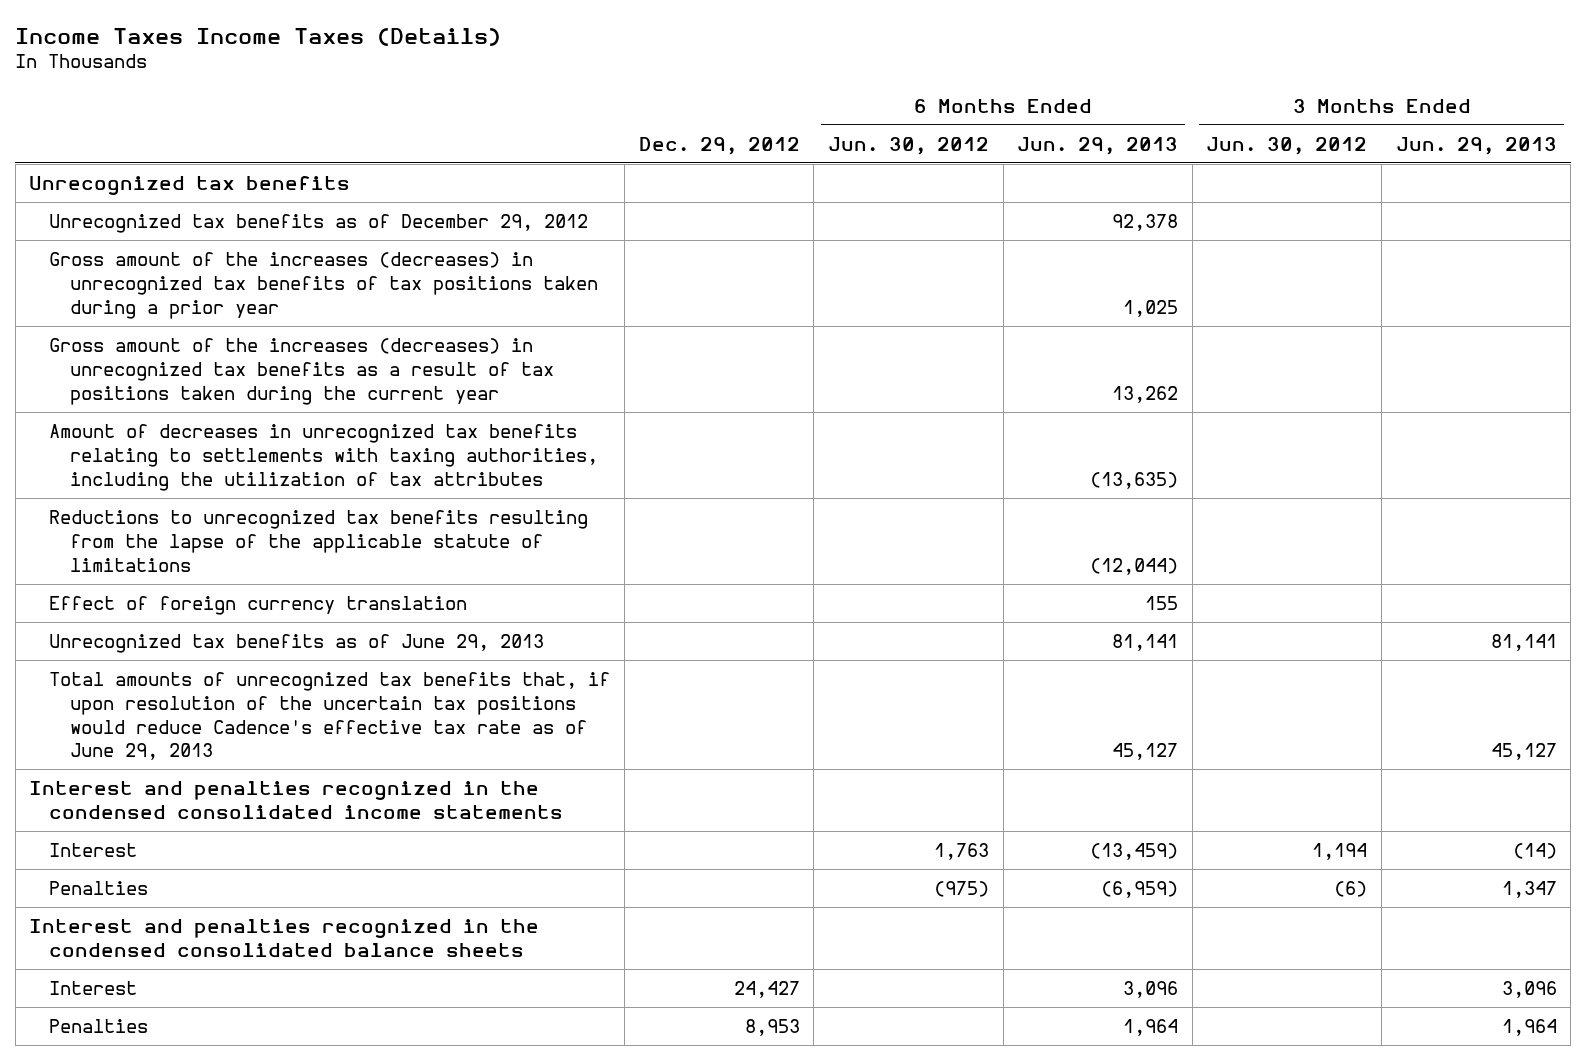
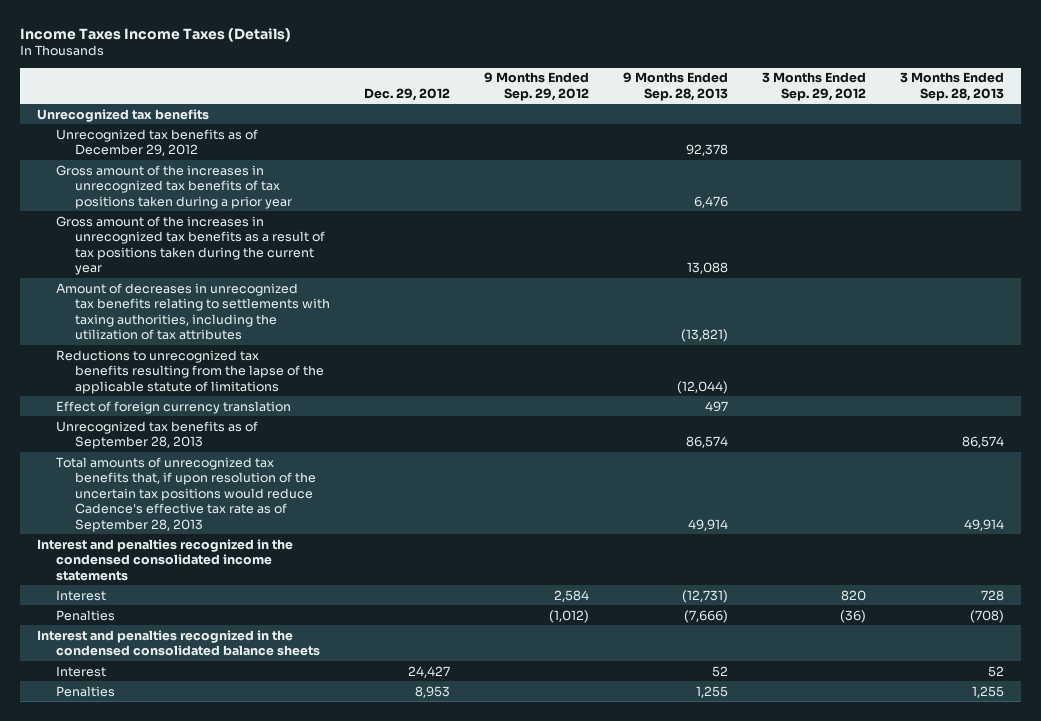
- | Dec. 29, 2012 | 6 Months Ended Jun. 30, 2012 | 6 Months Ended Jun. 29, 2013 | 3 Months Ended Jun. 30, 2012 | 3 Months Ended Jun. 29, 2013
+ | Dec. 29, 2012 | 9 Months Ended Sep. 29, 2012 | 9 Months Ended Sep. 28, 2013 | 3 Months Ended Sep. 29, 2012 | 3 Months Ended Sep. 28, 2013
- Gross amount of the increases (decreases) in unrecognized tax benefits of tax positions taken during a prior year | | | 1,025 | |
- Gross amount of the increases (decreases) in unrecognized tax benefits as a result of tax positions taken during the current year | | | 13,262 | |
+ Gross amount of the increases in unrecognized tax benefits of tax positions taken during a prior year | | | 6,476 | |
+ Gross amount of the increases in unrecognized tax benefits as a result of tax positions taken during the current year | | | 13,088 | |
- Unrecognized tax benefits as of June 29, 2013 | | | 81,141 | | 81,141
- Total amounts of unrecognized tax benefits that, if upon resolution of the uncertain tax positions would reduce Cadence's effective tax rate as of June 29, 2013 | | | 45,127 | | 45,127
+ Unrecognized tax benefits as of September 28, 2013 | | | 86,574 | | 86,574
+ Total amounts of unrecognized tax benefits that, if upon resolution of the uncertain tax positions would reduce Cadence's effective tax rate as of September 28, 2013 | | | 49,914 | | 49,914

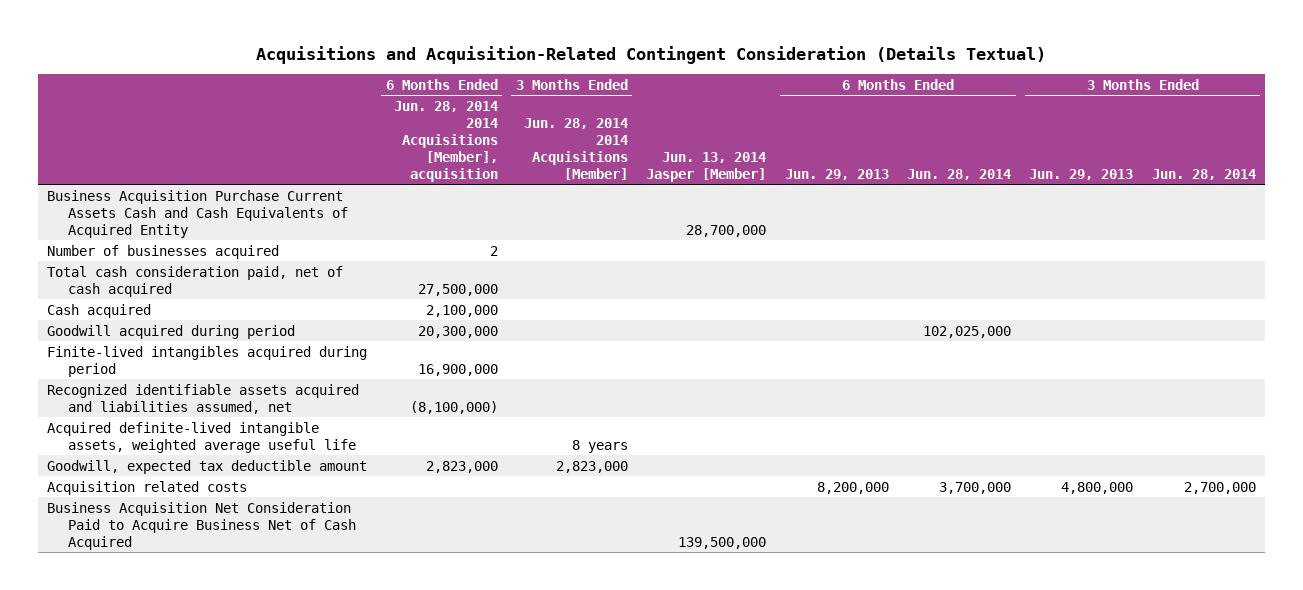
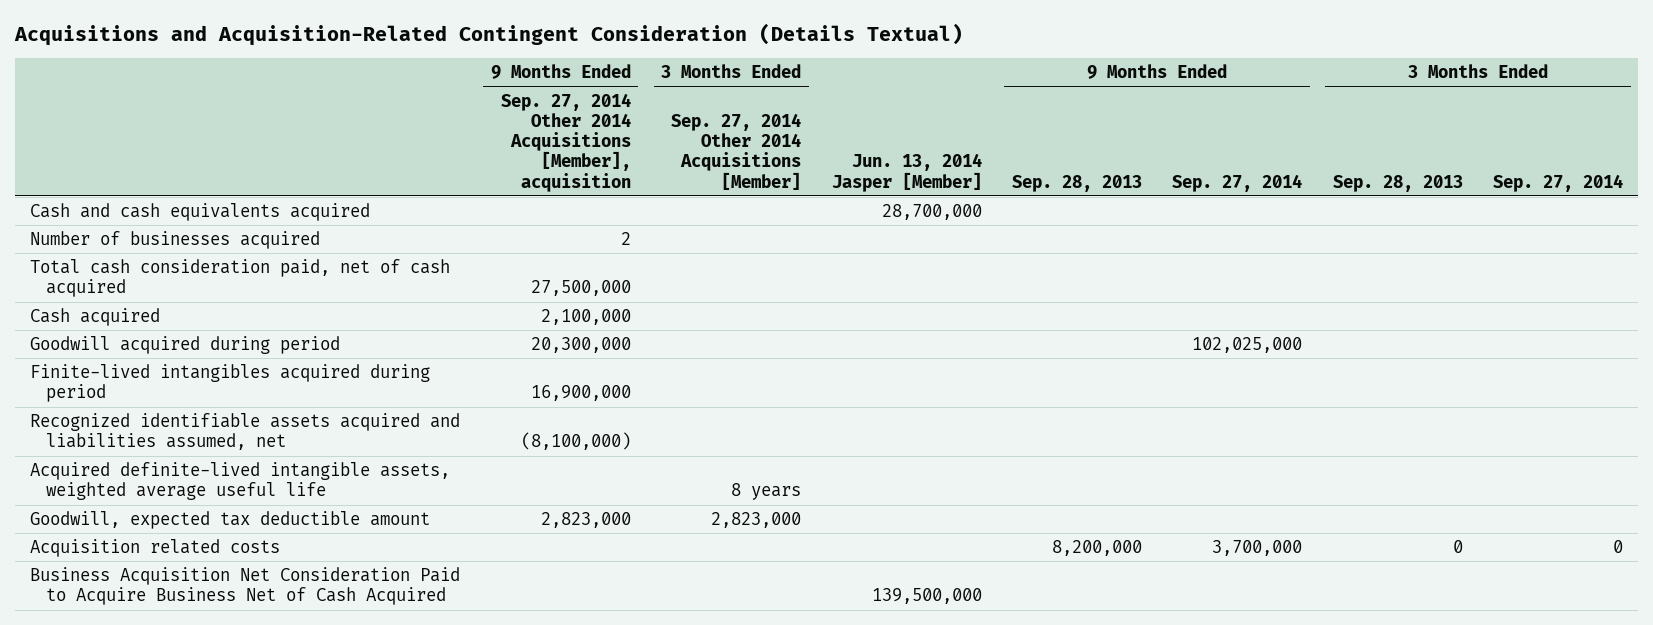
- | 6 Months Ended Jun. 28, 2014 2014 Acquisitions [Member], acquisition | 3 Months Ended Jun. 28, 2014 2014 Acquisitions [Member] | Jun. 13, 2014 Jasper [Member] | 6 Months Ended Jun. 29, 2013 | 6 Months Ended Jun. 28, 2014 | 3 Months Ended Jun. 29, 2013 | 3 Months Ended Jun. 28, 2014
+ | 9 Months Ended Sep. 27, 2014 Other 2014 Acquisitions [Member], acquisition | 3 Months Ended Sep. 27, 2014 Other 2014 Acquisitions [Member] | Jun. 13, 2014 Jasper [Member] | 9 Months Ended Sep. 28, 2013 | 9 Months Ended Sep. 27, 2014 | 3 Months Ended Sep. 28, 2013 | 3 Months Ended Sep. 27, 2014
- Business Acquisition Purchase Current Assets Cash and Cash Equivalents of Acquired Entity | | | 28,700,000 | | | |
+ Cash and cash equivalents acquired | | | 28,700,000 | | | |

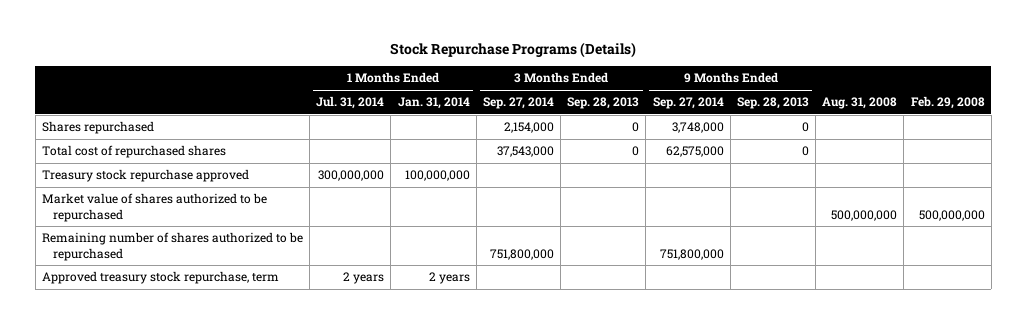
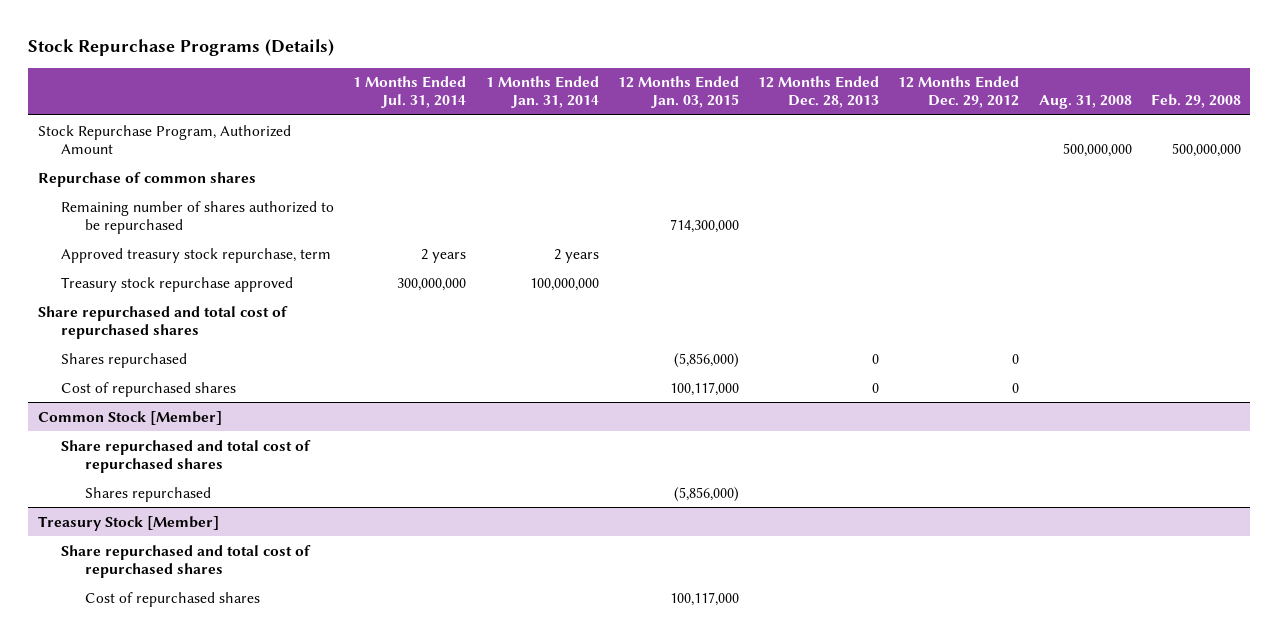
- | 1 Months Ended Jul. 31, 2014 | 1 Months Ended Jan. 31, 2014 | 3 Months Ended Sep. 27, 2014 | 3 Months Ended Sep. 28, 2013 | 9 Months Ended Sep. 27, 2014 | 9 Months Ended Sep. 28, 2013 | Aug. 31, 2008 | Feb. 29, 2008
+ | 1 Months Ended Jul. 31, 2014 | 1 Months Ended Jan. 31, 2014 | 12 Months Ended Jan. 03, 2015 | 12 Months Ended Dec. 28, 2013 | 12 Months Ended Dec. 29, 2012 | Aug. 31, 2008 | Feb. 29, 2008
- Total cost of repurchased shares | | | 37,543,000 | 0 | 62,575,000 | 0 | |
- Market value of shares authorized to be repurchased | | | | | | | 500,000,000 | 500,000,000
+ Stock Repurchase Program, Authorized Amount | | | | | | 500,000,000 | 500,000,000
+ Repurchase of common shares
moved down: Treasury stock repurchase approved | 300,000,000 | 100,000,000 | | | | |
+ Share repurchased and total cost of repurchased shares
moved down: Shares repurchased | | | (5,856,000) | 0 | 0 | |
+ Cost of repurchased shares | | | 100,117,000 | 0 | 0 | |
+ Common Stock [Member]
+ Share repurchased and total cost of repurchased shares
+ Shares repurchased | | | (5,856,000) | | | |
+ Treasury Stock [Member]
+ Share repurchased and total cost of repurchased shares
+ Cost of repurchased shares | | | 100,117,000 | | | |

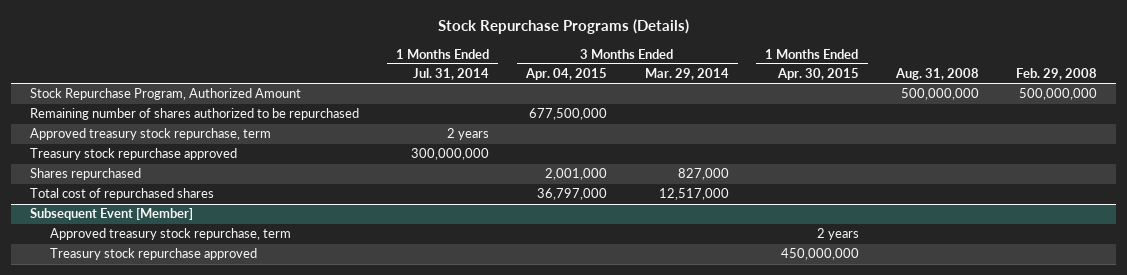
- | 1 Months Ended Jul. 31, 2014 | 1 Months Ended Jan. 31, 2014 | 12 Months Ended Jan. 03, 2015 | 12 Months Ended Dec. 28, 2013 | 12 Months Ended Dec. 29, 2012 | Aug. 31, 2008 | Feb. 29, 2008
+ | 1 Months Ended Jul. 31, 2014 | 3 Months Ended Apr. 04, 2015 | 3 Months Ended Mar. 29, 2014 | 1 Months Ended Apr. 30, 2015 | Aug. 31, 2008 | Feb. 29, 2008
- Repurchase of common shares
- Share repurchased and total cost of repurchased shares
- Cost of repurchased shares | | | 100,117,000 | 0 | 0 | |
- Common Stock [Member]
- Share repurchased and total cost of repurchased shares
- Shares repurchased | | | (5,856,000) | | | |
- Treasury Stock [Member]
- Share repurchased and total cost of repurchased shares
- Cost of repurchased shares | | | 100,117,000 | | | |
+ Total cost of repurchased shares | | 36,797,000 | 12,517,000 | | |
+ Subsequent Event [Member]
+ Approved treasury stock repurchase, term | | | | 2 years | |
+ Treasury stock repurchase approved | | | | 450,000,000 | |

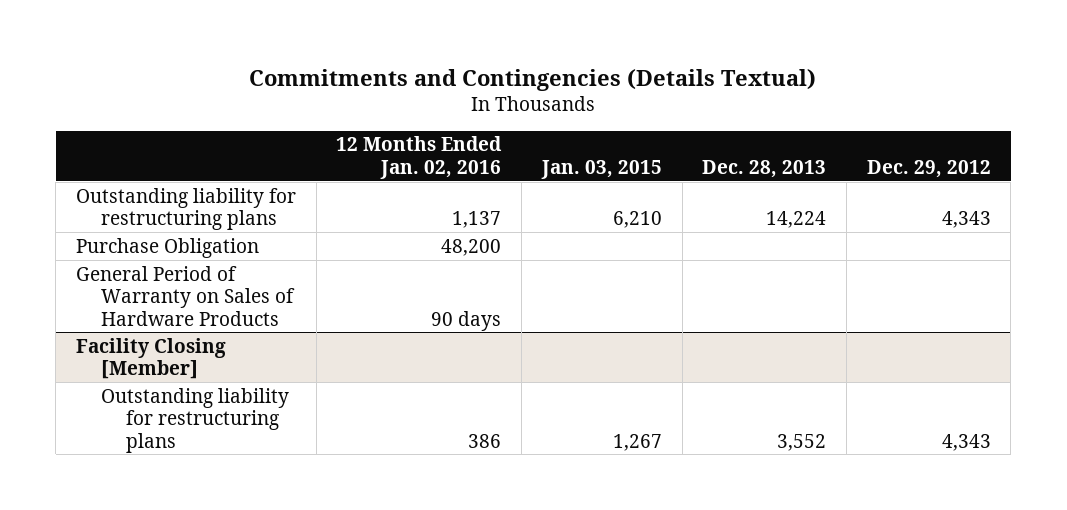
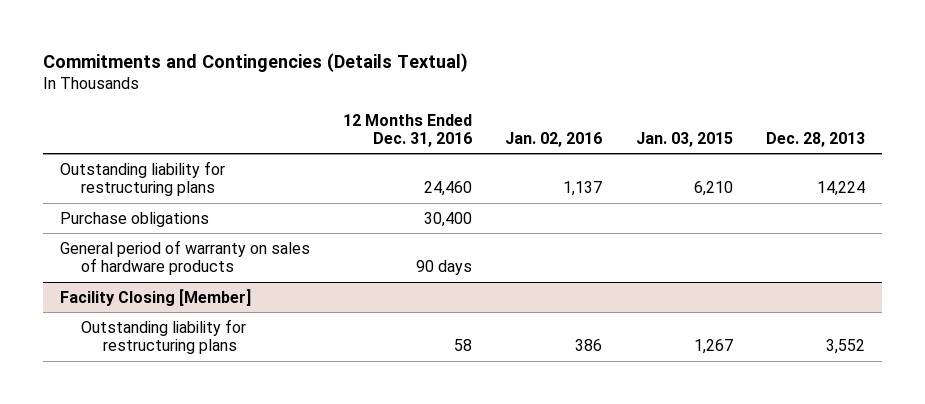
- | 12 Months Ended Jan. 02, 2016 | Jan. 03, 2015 | Dec. 28, 2013 | Dec. 29, 2012
+ | 12 Months Ended Dec. 31, 2016 | Jan. 02, 2016 | Jan. 03, 2015 | Dec. 28, 2013
- Purchase Obligation | 48,200 | | |
- General Period of Warranty on Sales of Hardware Products | 90 days | | |
+ Purchase obligations | 30,400 | | |
+ General period of warranty on sales of hardware products | 90 days | | |

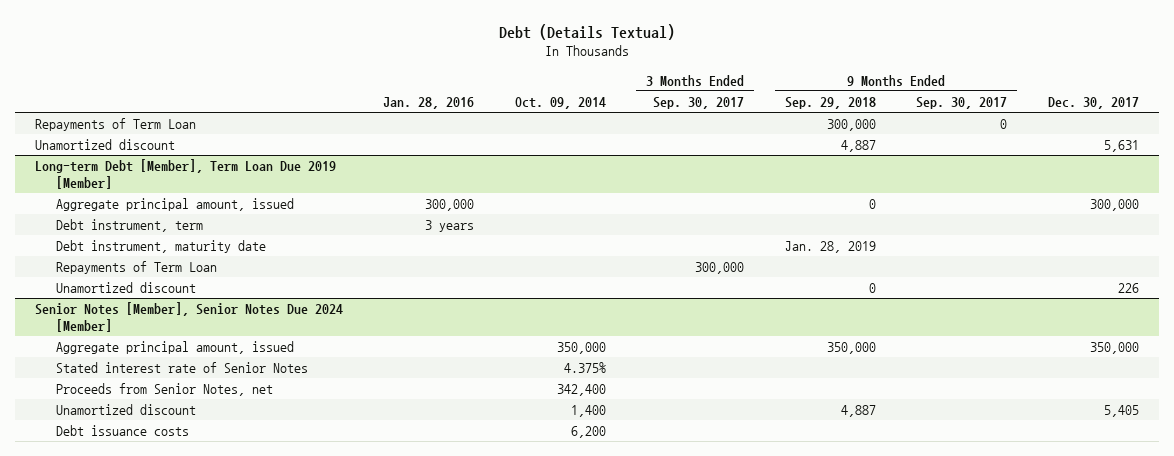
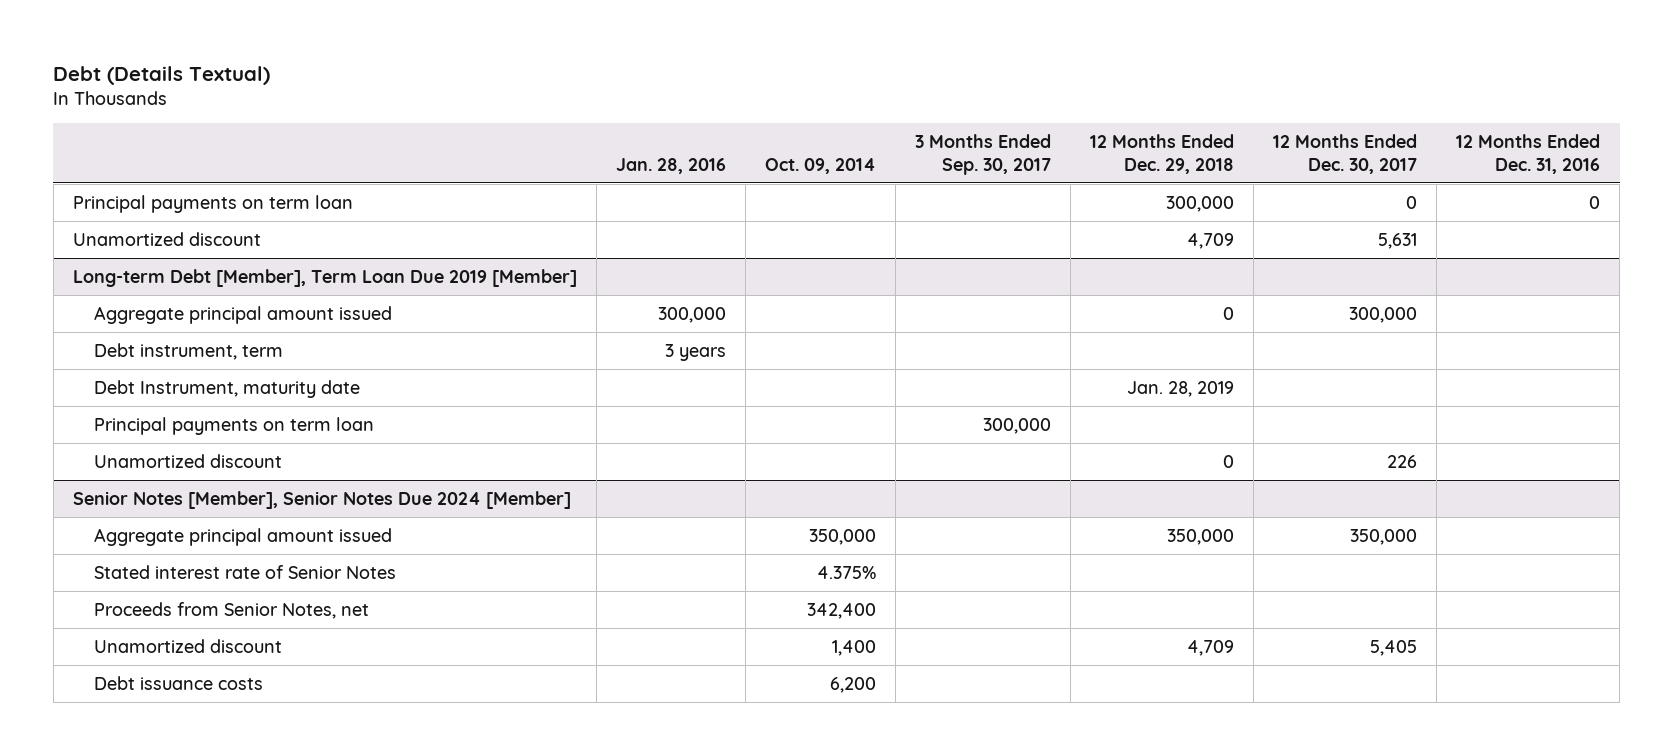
- | Jan. 28, 2016 | Oct. 09, 2014 | 3 Months Ended Sep. 30, 2017 | 9 Months Ended Sep. 29, 2018 | 9 Months Ended Sep. 30, 2017 | Dec. 30, 2017
+ | Jan. 28, 2016 | Oct. 09, 2014 | 3 Months Ended Sep. 30, 2017 | 12 Months Ended Dec. 29, 2018 | 12 Months Ended Dec. 30, 2017 | 12 Months Ended Dec. 31, 2016
- Repayments of Term Loan | | | | 300,000 | 0 |
+ Principal payments on term loan | | | | 300,000 | 0 | 0
@ Long-term Debt [Member], Term Loan Due 2019 [Member]
- Aggregate principal amount, issued | 300,000 | | | 0 | | 300,000
+ Aggregate principal amount issued | 300,000 | | | 0 | 300,000 |
- Debt instrument, maturity date | | | | Jan. 28, 2019 | |
- Repayments of Term Loan | | | 300,000 | | |
+ Debt Instrument, maturity date | | | | Jan. 28, 2019 | |
+ Principal payments on term loan | | | 300,000 | | |
@ Senior Notes [Member], Senior Notes Due 2024 [Member]
- Aggregate principal amount, issued | | 350,000 | | 350,000 | | 350,000
+ Aggregate principal amount issued | | 350,000 | | 350,000 | 350,000 |

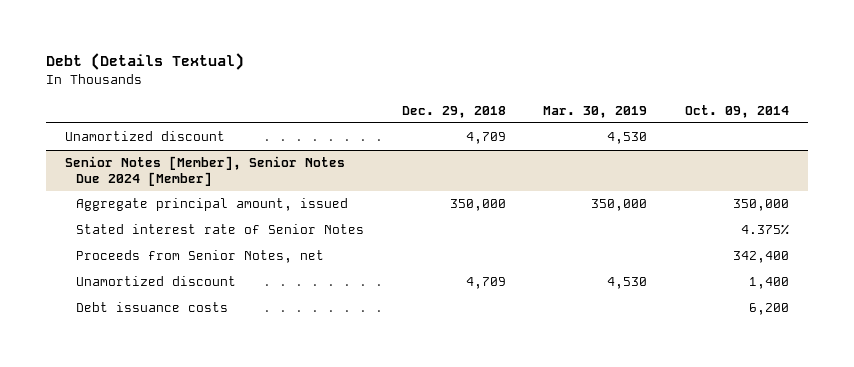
- | Jan. 28, 2016 | Oct. 09, 2014 | 3 Months Ended Sep. 30, 2017 | 12 Months Ended Dec. 29, 2018 | 12 Months Ended Dec. 30, 2017 | 12 Months Ended Dec. 31, 2016
+ | Dec. 29, 2018 | Mar. 30, 2019 | Oct. 09, 2014
- Principal payments on term loan | | | | 300,000 | 0 | 0
- Long-term Debt [Member], Term Loan Due 2019 [Member]
- Aggregate principal amount issued | 300,000 | | | 0 | 300,000 |
- Debt instrument, term | 3 years | | | | |
- Debt Instrument, maturity date | | | | Jan. 28, 2019 | |
- Principal payments on term loan | | | 300,000 | | |
- Unamortized discount | | | | 0 | 226 |
@ Senior Notes [Member], Senior Notes Due 2024 [Member]
- Aggregate principal amount issued | | 350,000 | | 350,000 | 350,000 |
+ Aggregate principal amount, issued | 350,000 | 350,000 | 350,000

